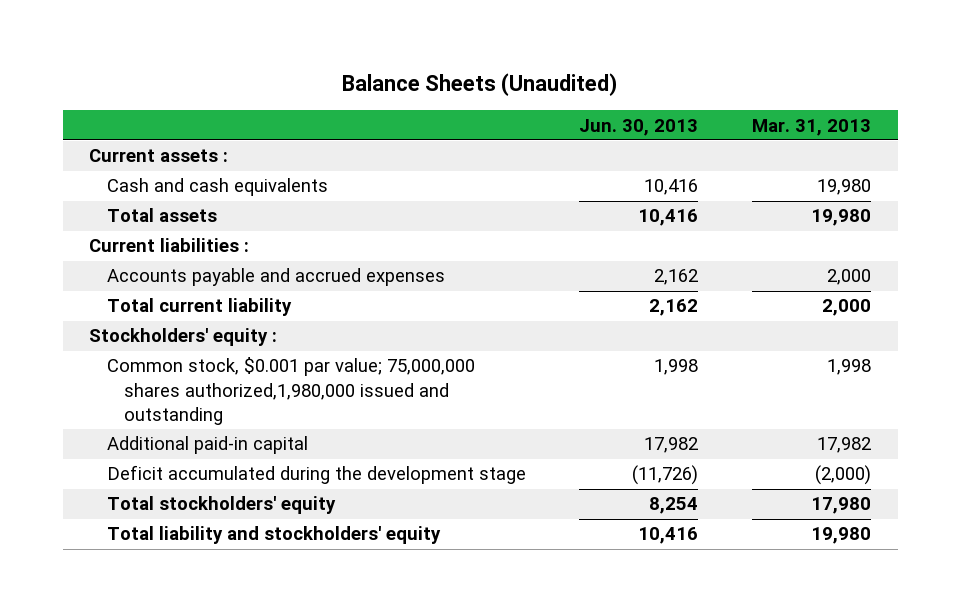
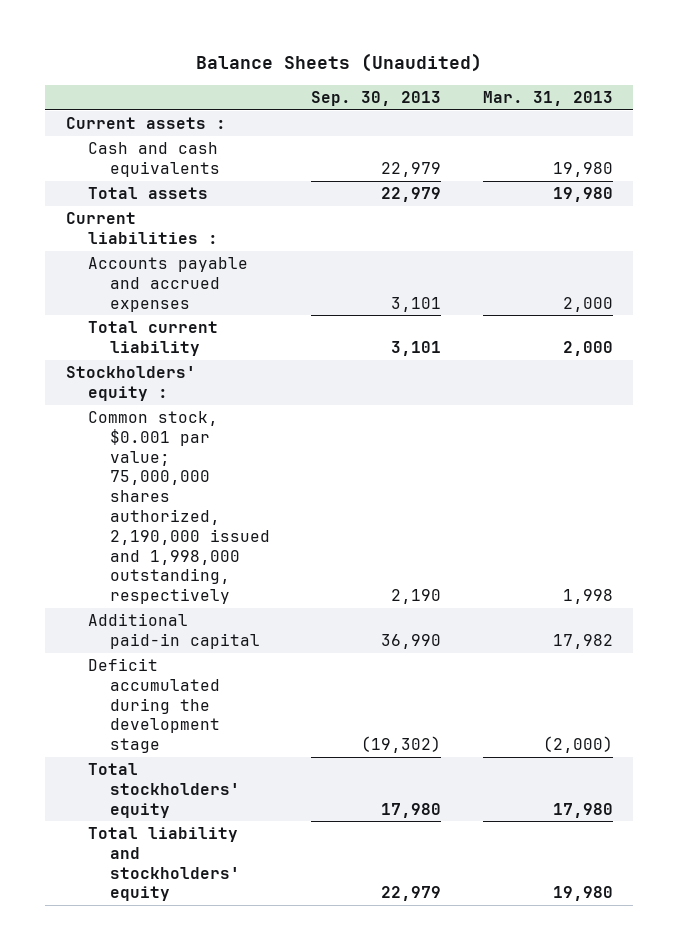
- | Jun. 30, 2013 | Mar. 31, 2013
+ | Sep. 30, 2013 | Mar. 31, 2013
- Common stock, $0.001 par value; 75,000,000 shares authorized,1,980,000 issued and outstanding | 1,998 | 1,998
+ Common stock, $0.001 par value; 75,000,000 shares authorized, 2,190,000 issued and 1,998,000 outstanding, respectively | 2,190 | 1,998

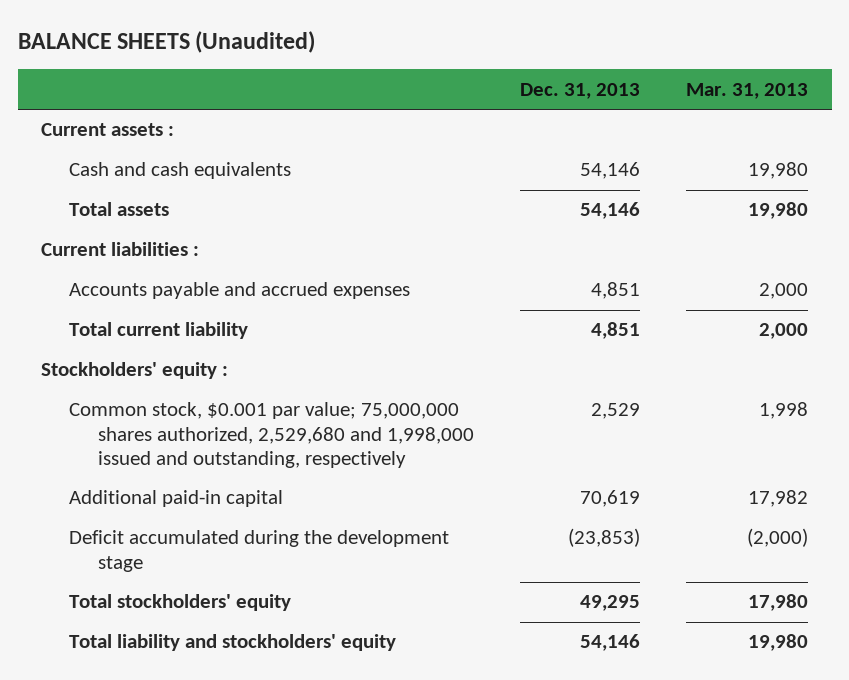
- Balance Sheets (Unaudited)
+ BALANCE SHEETS (Unaudited)
- | Sep. 30, 2013 | Mar. 31, 2013
+ | Dec. 31, 2013 | Mar. 31, 2013
- Common stock, $0.001 par value; 75,000,000 shares authorized, 2,190,000 issued and 1,998,000 outstanding, respectively | 2,190 | 1,998
+ Common stock, $0.001 par value; 75,000,000 shares authorized, 2,529,680 and 1,998,000 issued and outstanding, respectively | 2,529 | 1,998

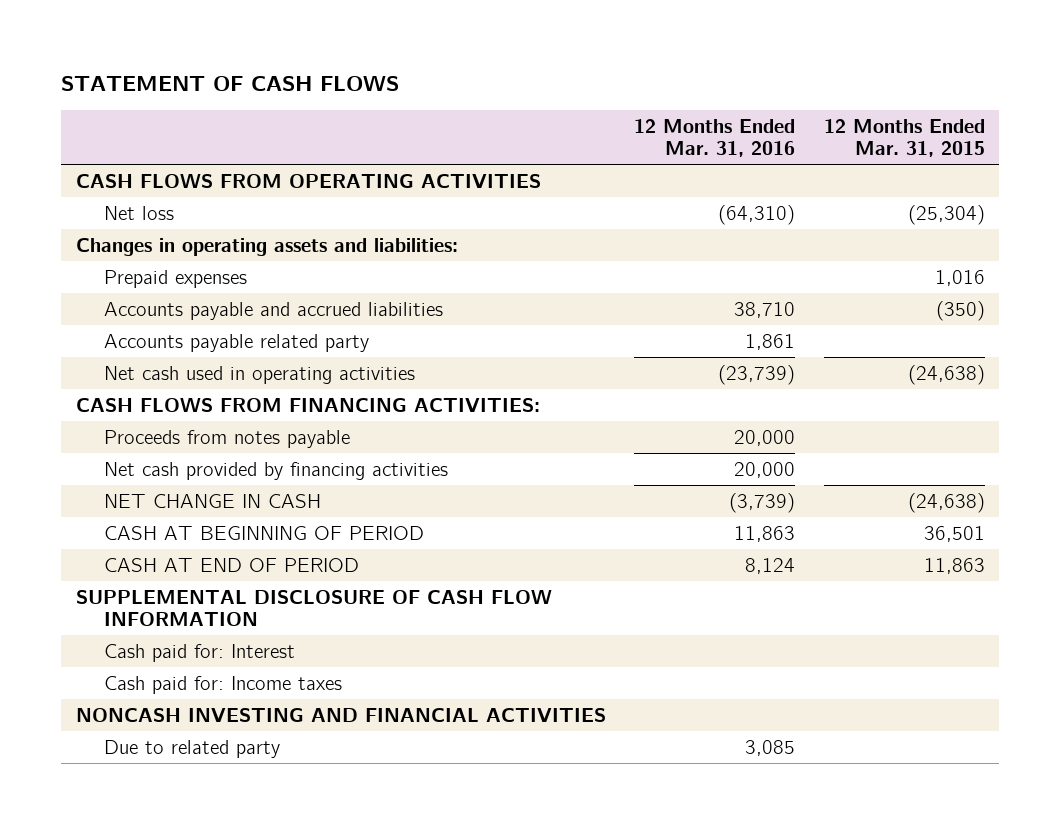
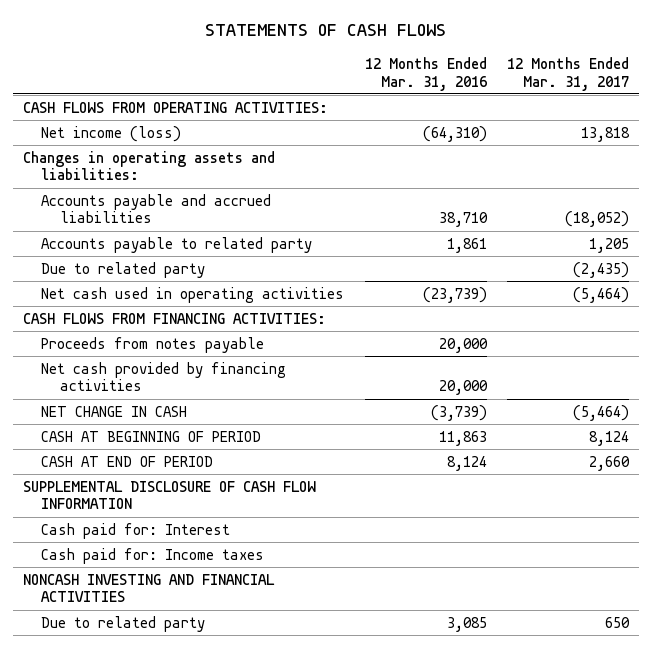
- STATEMENT OF CASH FLOWS
+ STATEMENTS OF CASH FLOWS
- | 12 Months Ended Mar. 31, 2016 | 12 Months Ended Mar. 31, 2015
+ | 12 Months Ended Mar. 31, 2016 | 12 Months Ended Mar. 31, 2017
- CASH FLOWS FROM OPERATING ACTIVITIES
- Net loss | (64,310) | (25,304)
+ CASH FLOWS FROM OPERATING ACTIVITIES:
+ Net income (loss) | (64,310) | 13,818
- Prepaid expenses | | 1,016
- Accounts payable related party | 1,861 |
+ Accounts payable to related party | 1,861 | 1,205
+ Due to related party | | (2,435)

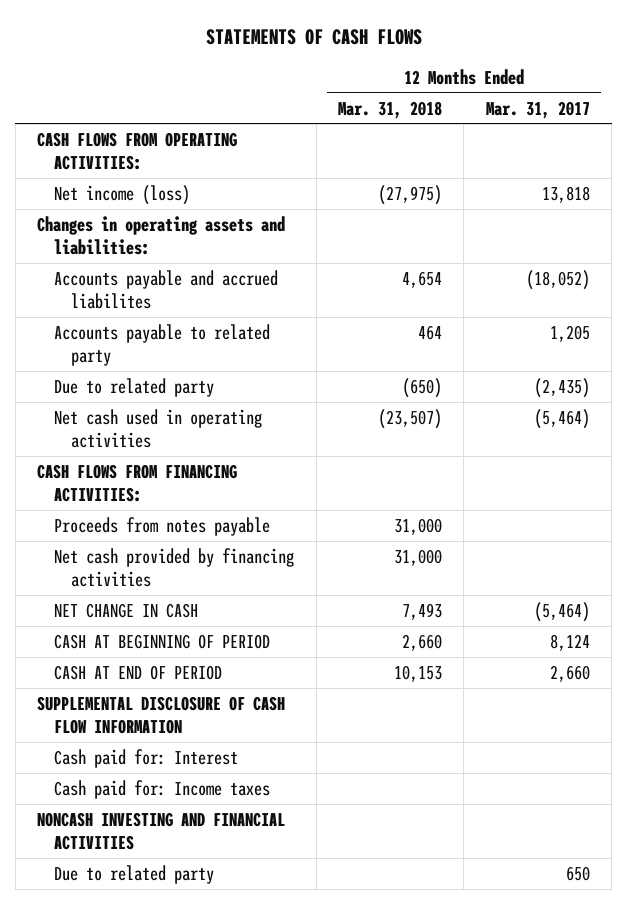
- | 12 Months Ended Mar. 31, 2016 | 12 Months Ended Mar. 31, 2017
+ | 12 Months Ended Mar. 31, 2018 | 12 Months Ended Mar. 31, 2017
- Accounts payable and accrued liabilities | 38,710 | (18,052)
+ Accounts payable and accrued liabilites | 4,654 | (18,052)

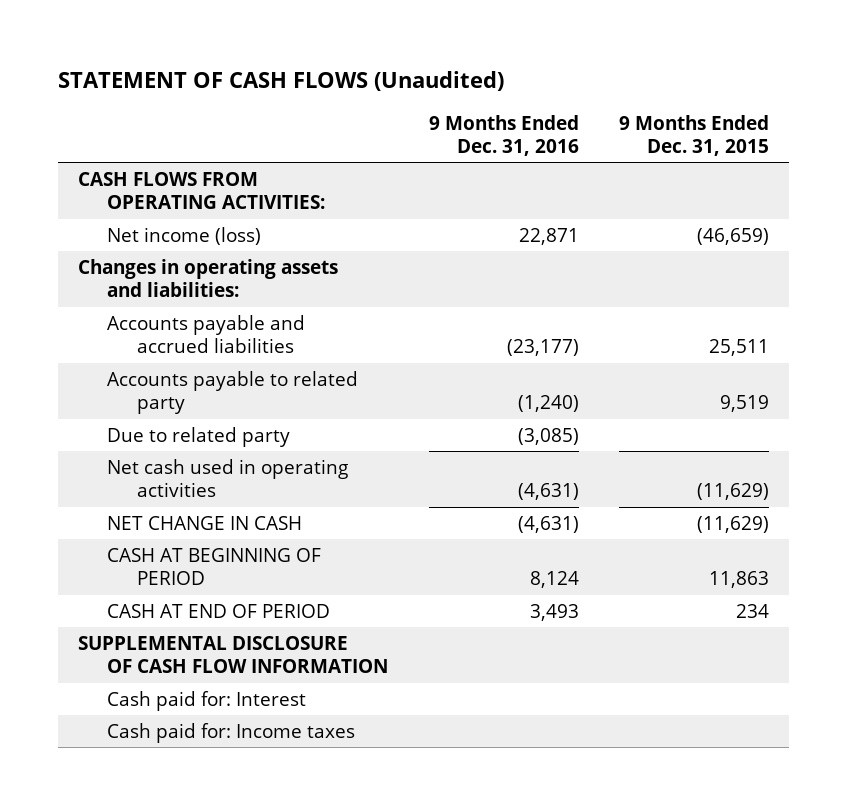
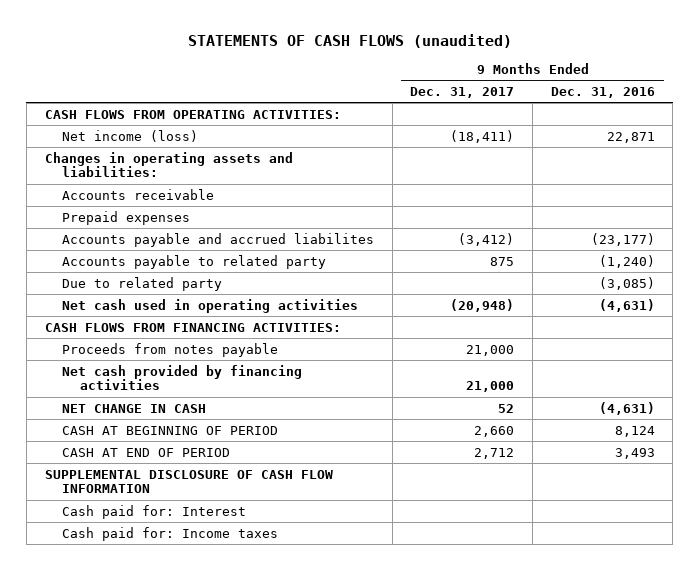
- STATEMENT OF CASH FLOWS (Unaudited)
+ STATEMENTS OF CASH FLOWS (unaudited)
- | 9 Months Ended Dec. 31, 2016 | 9 Months Ended Dec. 31, 2015
+ | 9 Months Ended Dec. 31, 2017 | 9 Months Ended Dec. 31, 2016
- Accounts payable and accrued liabilities | (23,177) | 25,511
+ Accounts receivable
+ Prepaid expenses
+ Accounts payable and accrued liabilites | (3,412) | (23,177)
+ CASH FLOWS FROM FINANCING ACTIVITIES:
+ Proceeds from notes payable | 21,000 |
+ Net cash provided by financing activities | 21,000 |

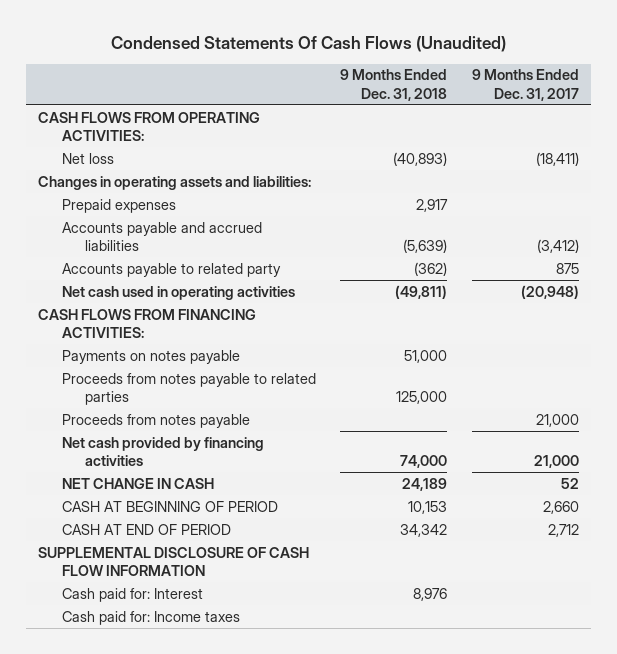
- STATEMENTS OF CASH FLOWS (unaudited)
+ Condensed Statements Of Cash Flows (Unaudited)
- | 9 Months Ended Dec. 31, 2017 | 9 Months Ended Dec. 31, 2016
+ | 9 Months Ended Dec. 31, 2018 | 9 Months Ended Dec. 31, 2017
- Net income (loss) | (18,411) | 22,871
+ Net loss | (40,893) | (18,411)
- Accounts receivable
- Accounts payable and accrued liabilites | (3,412) | (23,177)
+ Accounts payable and accrued liabilities | (5,639) | (3,412)
- Due to related party | | (3,085)
+ Payments on notes payable | 51,000 |
+ Proceeds from notes payable to related parties | 125,000 |

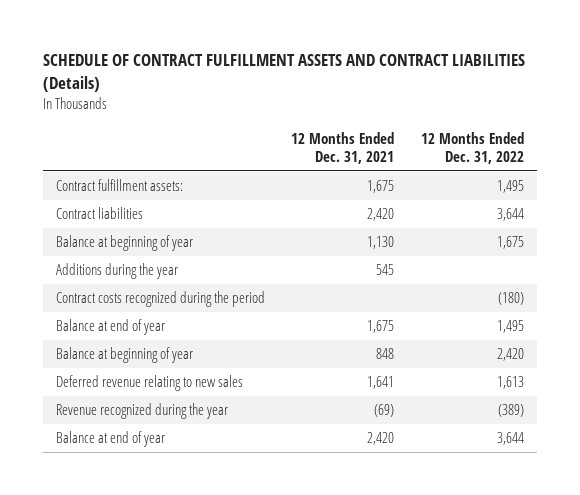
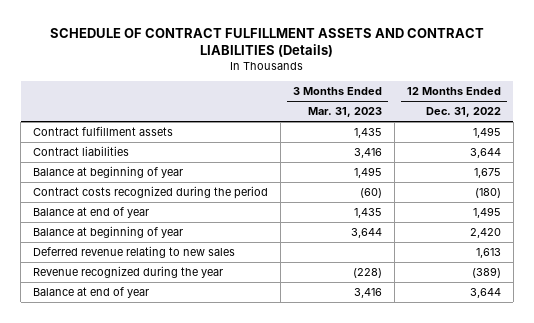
- | 12 Months Ended Dec. 31, 2021 | 12 Months Ended Dec. 31, 2022
+ | 3 Months Ended Mar. 31, 2023 | 12 Months Ended Dec. 31, 2022
- Contract fulfillment assets: | 1,675 | 1,495
+ Contract fulfillment assets | 1,435 | 1,495
- Additions during the year | 545 |

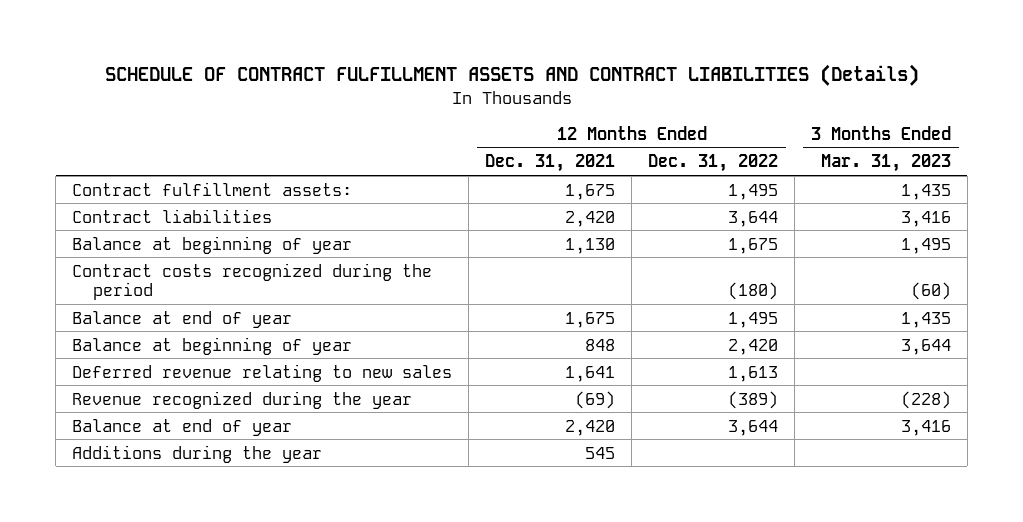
- | 3 Months Ended Mar. 31, 2023 | 12 Months Ended Dec. 31, 2022
+ | 12 Months Ended Dec. 31, 2021 | 12 Months Ended Dec. 31, 2022 | 3 Months Ended Mar. 31, 2023
- Contract fulfillment assets | 1,435 | 1,495
+ Contract fulfillment assets: | 1,675 | 1,495 | 1,435
+ Additions during the year | 545 | |

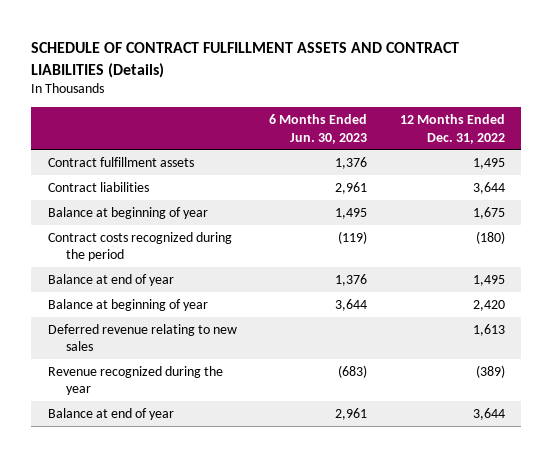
- | 12 Months Ended Dec. 31, 2021 | 12 Months Ended Dec. 31, 2022 | 3 Months Ended Mar. 31, 2023
+ | 6 Months Ended Jun. 30, 2023 | 12 Months Ended Dec. 31, 2022
- Contract fulfillment assets: | 1,675 | 1,495 | 1,435
+ Contract fulfillment assets | 1,376 | 1,495
- Additions during the year | 545 | |

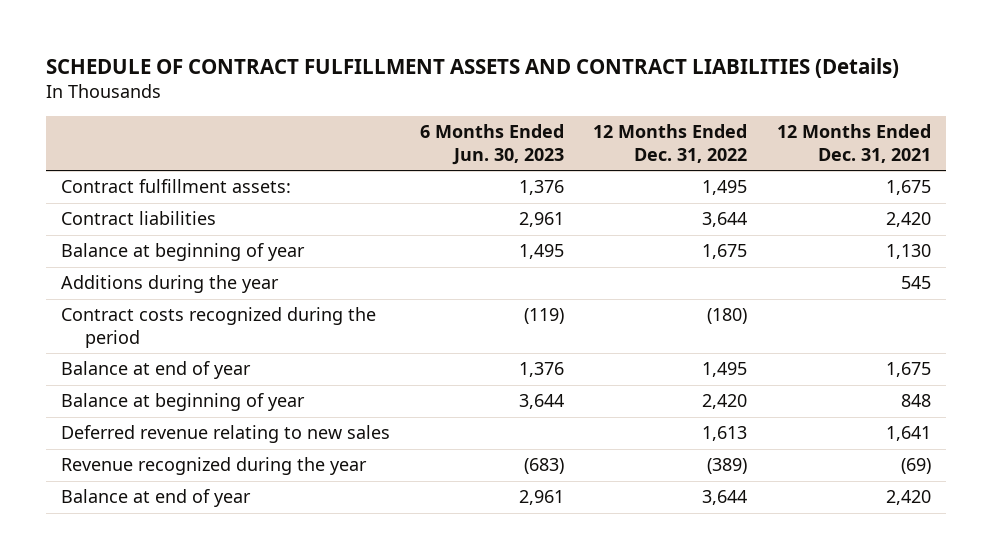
- | 6 Months Ended Jun. 30, 2023 | 12 Months Ended Dec. 31, 2022
+ | 6 Months Ended Jun. 30, 2023 | 12 Months Ended Dec. 31, 2022 | 12 Months Ended Dec. 31, 2021
- Contract fulfillment assets | 1,376 | 1,495
+ Contract fulfillment assets: | 1,376 | 1,495 | 1,675
+ Additions during the year | | | 545

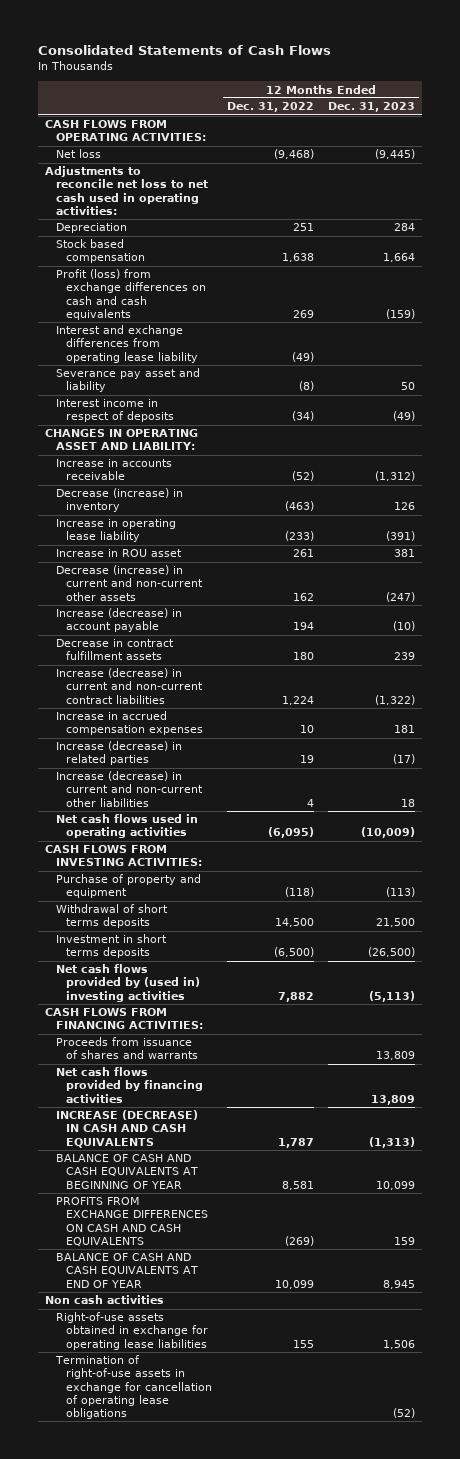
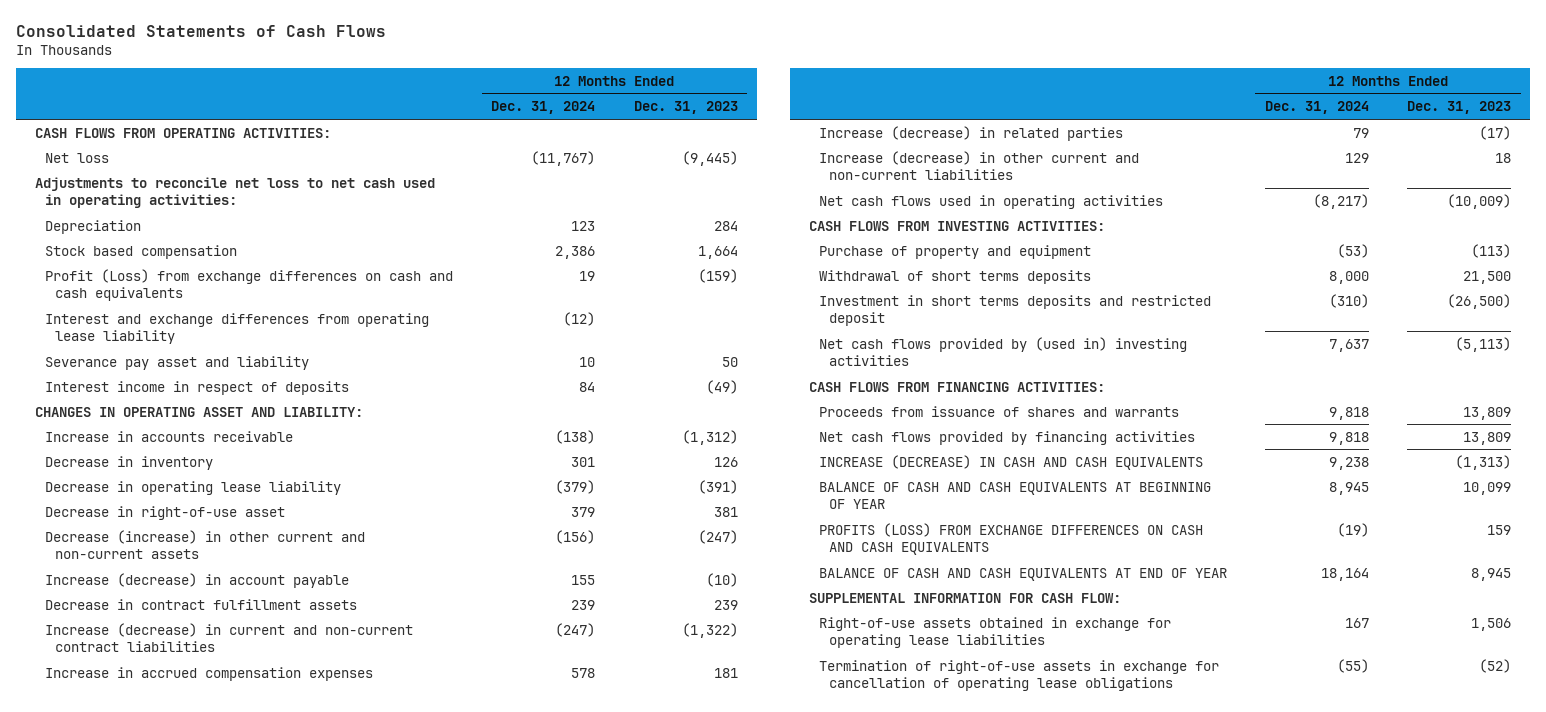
- | 12 Months Ended Dec. 31, 2022 | 12 Months Ended Dec. 31, 2023
+ | 12 Months Ended Dec. 31, 2024 | 12 Months Ended Dec. 31, 2023
- Profit (loss) from exchange differences on cash and cash equivalents | 269 | (159)
+ Profit (Loss) from exchange differences on cash and cash equivalents | 19 | (159)
- Decrease (increase) in inventory | (463) | 126
- Increase in operating lease liability | (233) | (391)
- Increase in ROU asset | 261 | 381
- Decrease (increase) in current and non-current other assets | 162 | (247)
+ Decrease in inventory | 301 | 126
+ Decrease in operating lease liability | (379) | (391)
+ Decrease in right-of-use asset | 379 | 381
+ Decrease (increase) in other current and non-current assets | (156) | (247)
- Increase (decrease) in current and non-current other liabilities | 4 | 18
+ Increase (decrease) in other current and non-current liabilities | 129 | 18
- Investment in short terms deposits | (6,500) | (26,500)
+ Investment in short terms deposits and restricted deposit | (310) | (26,500)
- PROFITS FROM EXCHANGE DIFFERENCES ON CASH AND CASH EQUIVALENTS | (269) | 159
+ PROFITS (LOSS) FROM EXCHANGE DIFFERENCES ON CASH AND CASH EQUIVALENTS | (19) | 159
- Non cash activities
+ SUPPLEMENTAL INFORMATION FOR CASH FLOW:

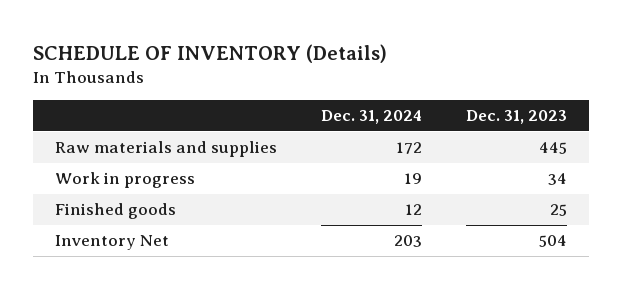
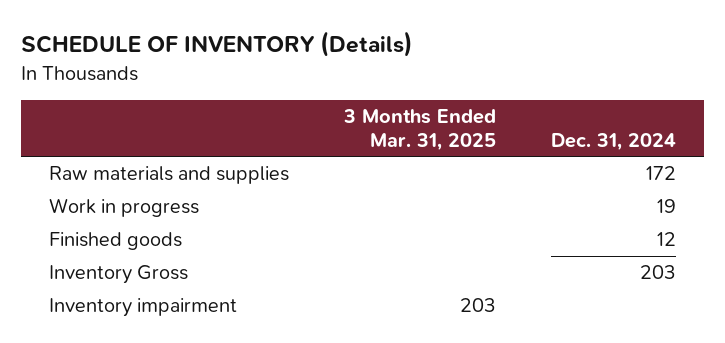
- | Dec. 31, 2024 | Dec. 31, 2023
+ | 3 Months Ended Mar. 31, 2025 | Dec. 31, 2024
- Inventory Net | 203 | 504
+ Inventory Gross | | 203
+ Inventory impairment | 203 |

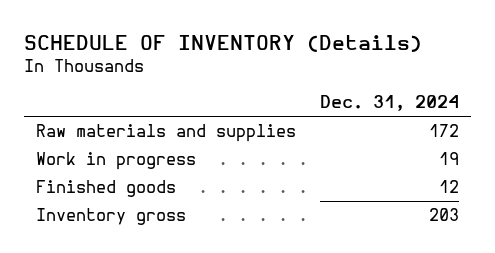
- | 3 Months Ended Mar. 31, 2025 | Dec. 31, 2024
+ | Dec. 31, 2024
- Inventory Gross | | 203
- Inventory impairment | 203 |
+ Inventory gross | 203

